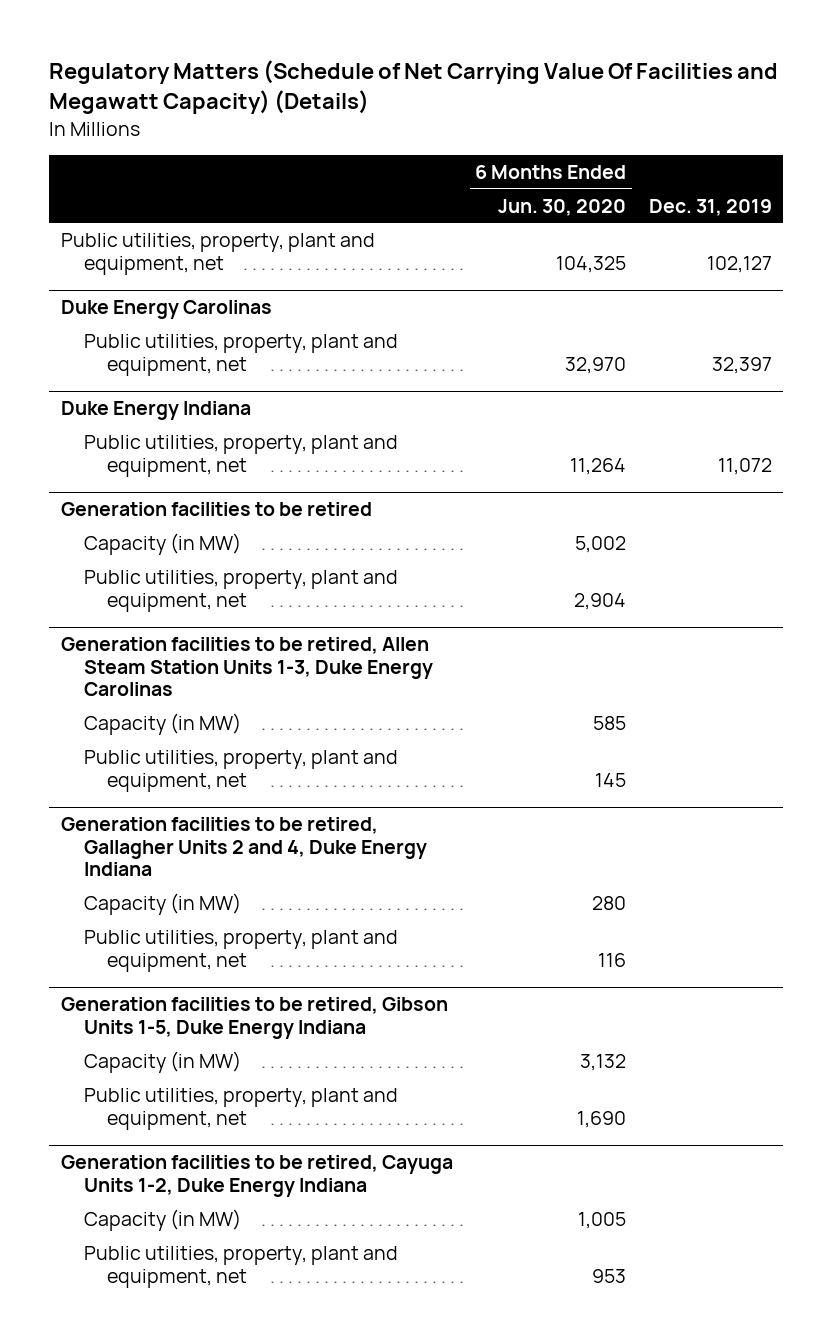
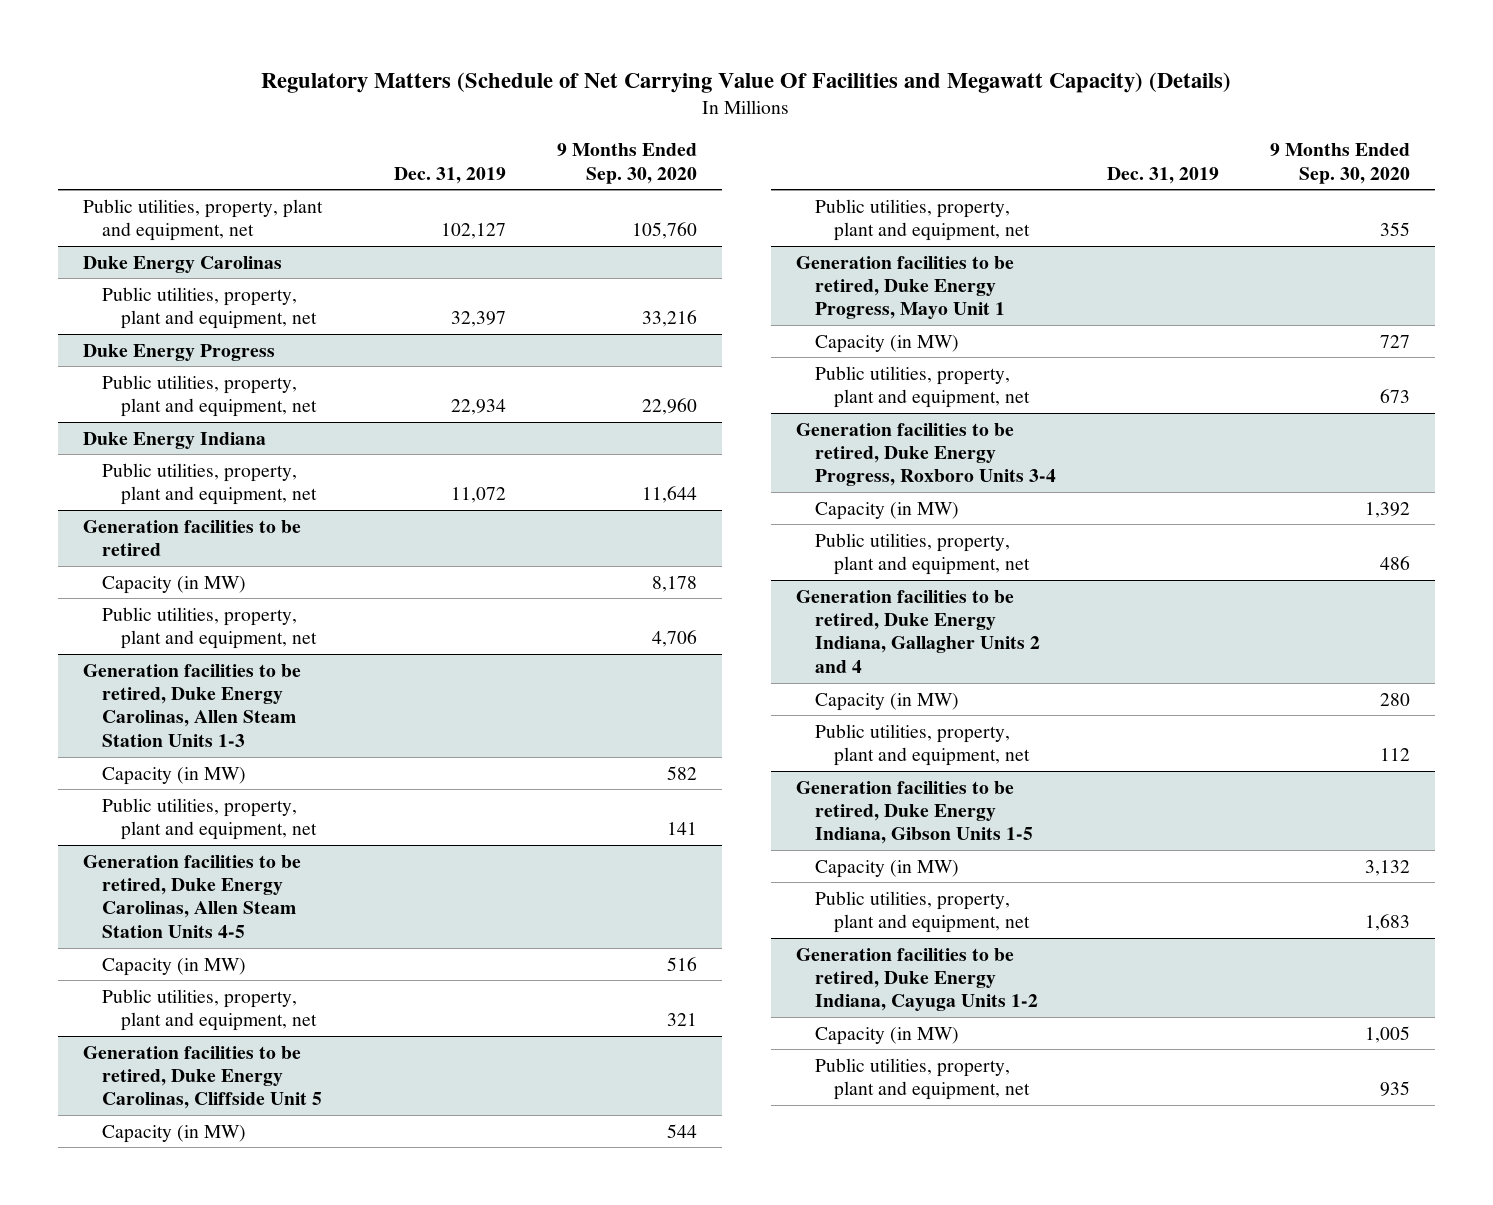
- | 6 Months Ended Jun. 30, 2020 | Dec. 31, 2019
+ | Dec. 31, 2019 | 9 Months Ended Sep. 30, 2020
+ Duke Energy Progress
+ Public utilities, property, plant and equipment, net | 22,934 | 22,960
- Generation facilities to be retired, Allen Steam Station Units 1-3, Duke Energy Carolinas
+ Generation facilities to be retired, Duke Energy Carolinas, Allen Steam Station Units 1-3
- Generation facilities to be retired, Gallagher Units 2 and 4, Duke Energy Indiana
+ Generation facilities to be retired, Duke Energy Carolinas, Allen Steam Station Units 4-5
+ Capacity (in MW) | | 516
+ Public utilities, property, plant and equipment, net | | 321
+ Generation facilities to be retired, Duke Energy Carolinas, Cliffside Unit 5
+ Capacity (in MW) | | 544
+ Public utilities, property, plant and equipment, net | | 355
+ Generation facilities to be retired, Duke Energy Progress, Mayo Unit 1
+ Capacity (in MW) | | 727
+ Public utilities, property, plant and equipment, net | | 673
+ Generation facilities to be retired, Duke Energy Progress, Roxboro Units 3-4
+ Capacity (in MW) | | 1,392
+ Public utilities, property, plant and equipment, net | | 486
+ Generation facilities to be retired, Duke Energy Indiana, Gallagher Units 2 and 4
- Generation facilities to be retired, Gibson Units 1-5, Duke Energy Indiana
+ Generation facilities to be retired, Duke Energy Indiana, Gibson Units 1-5
- Generation facilities to be retired, Cayuga Units 1-2, Duke Energy Indiana
+ Generation facilities to be retired, Duke Energy Indiana, Cayuga Units 1-2

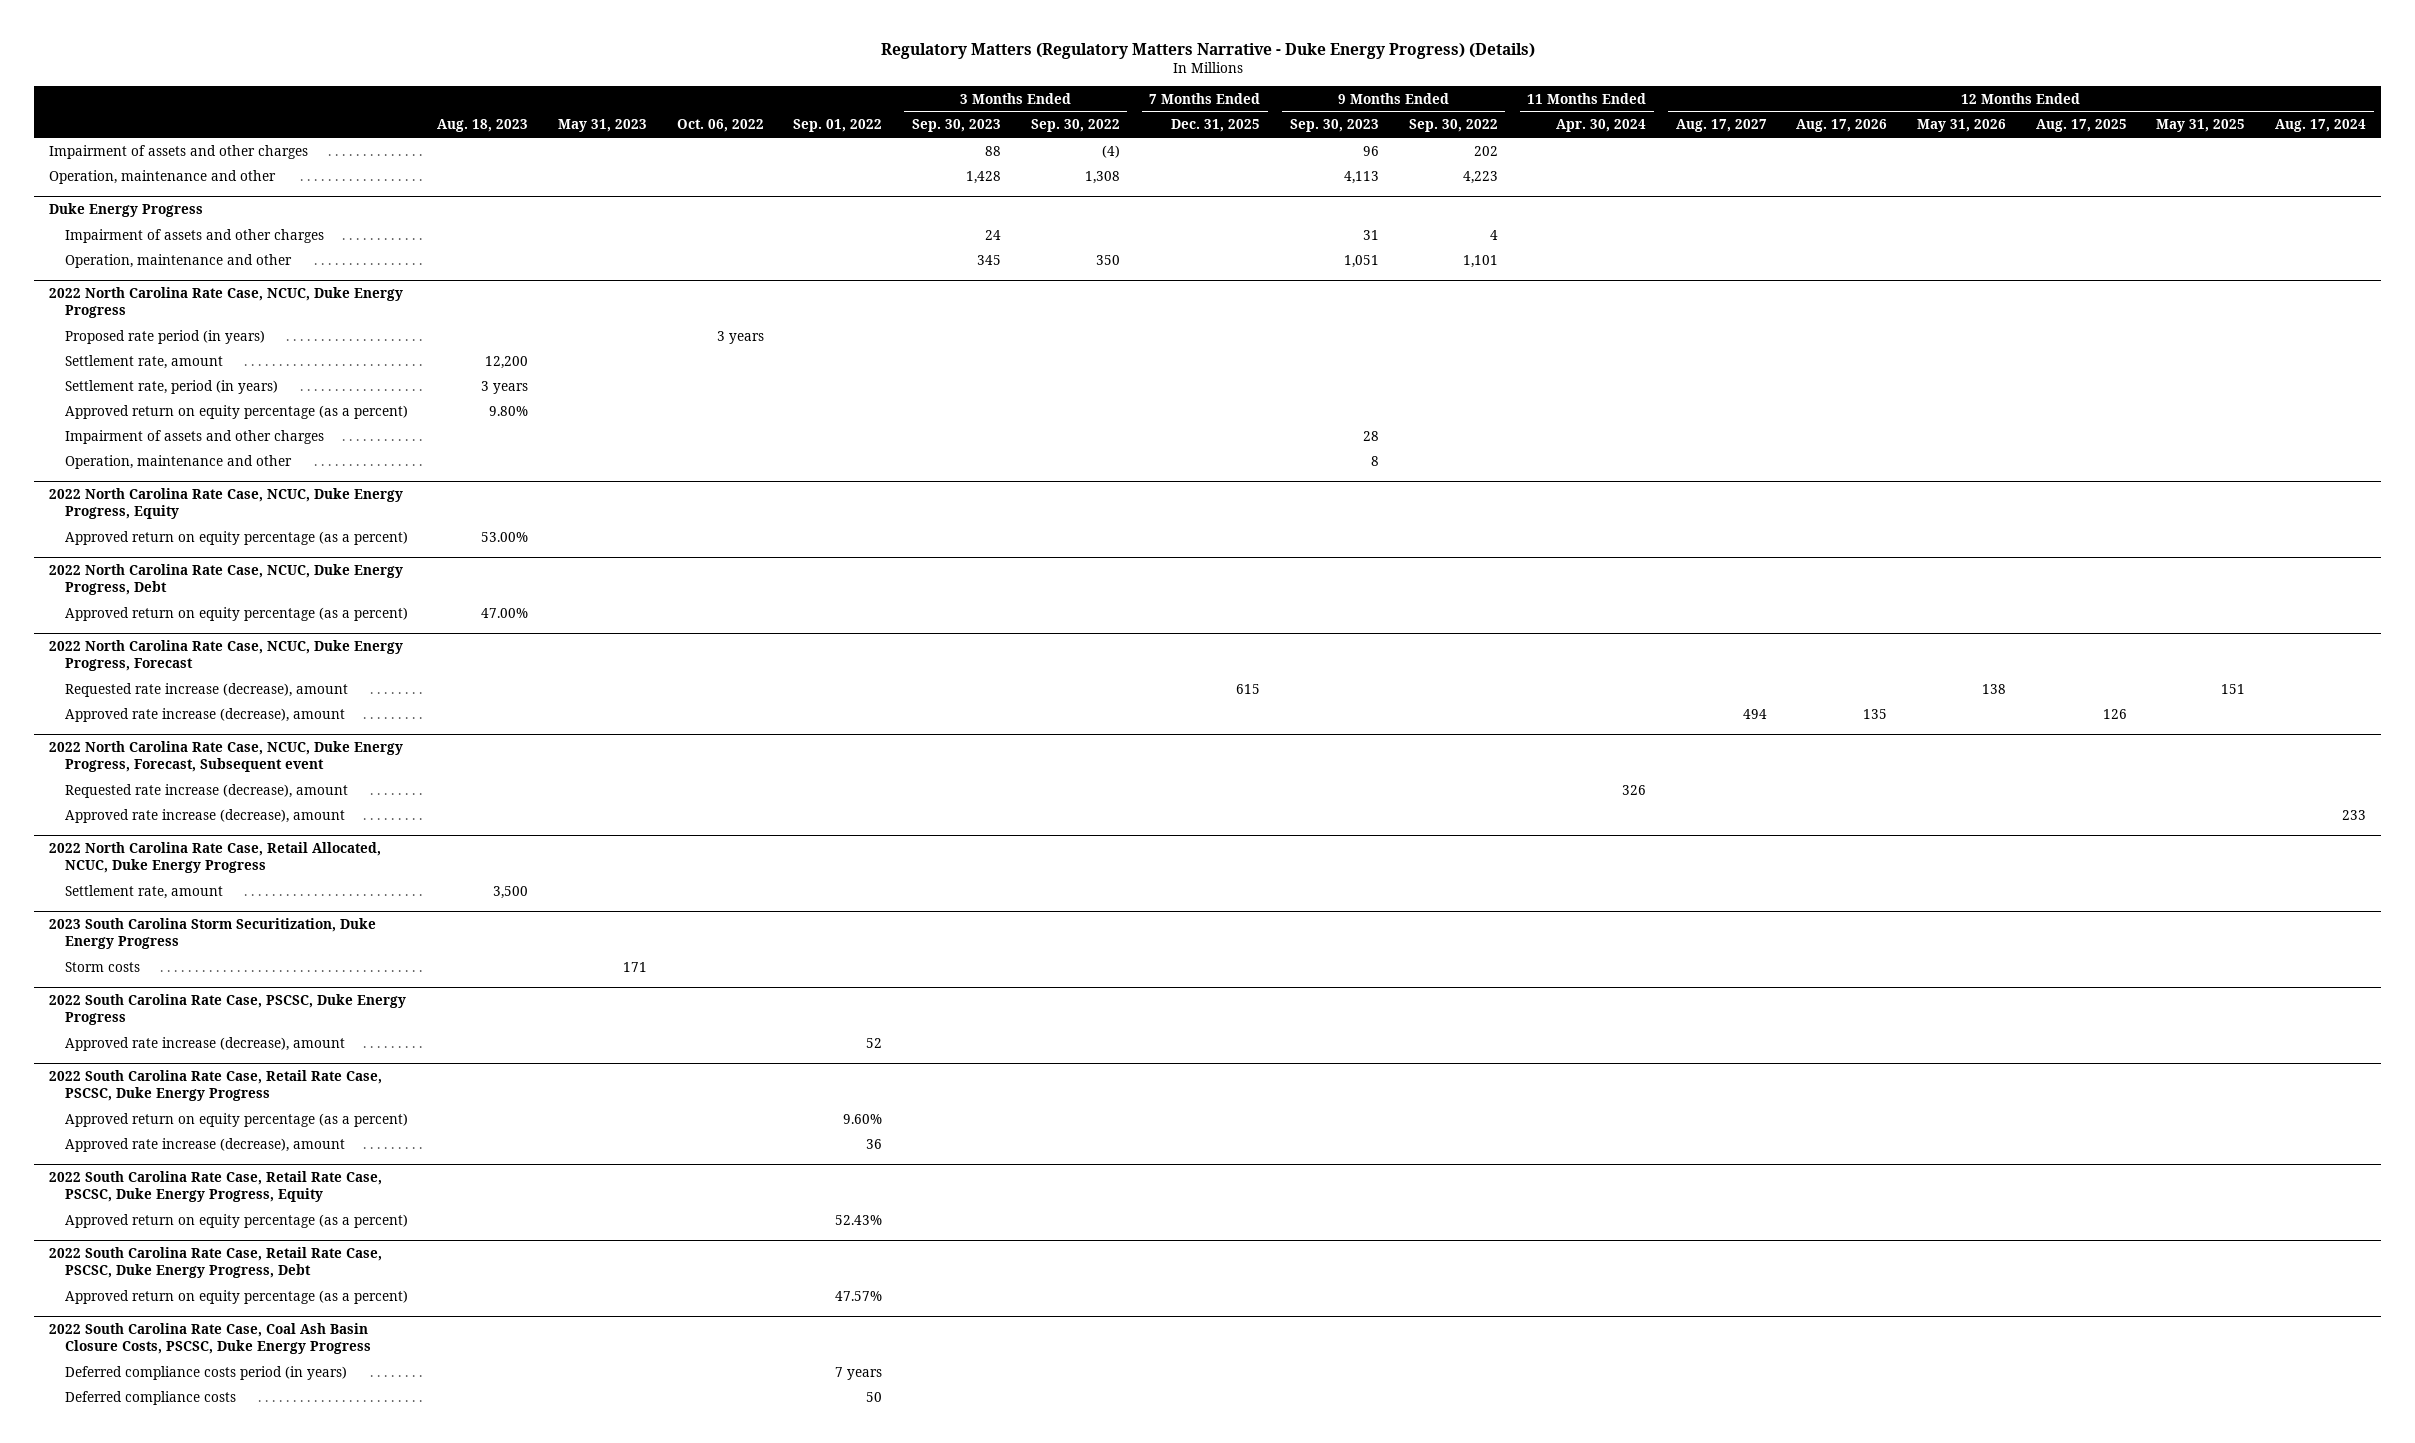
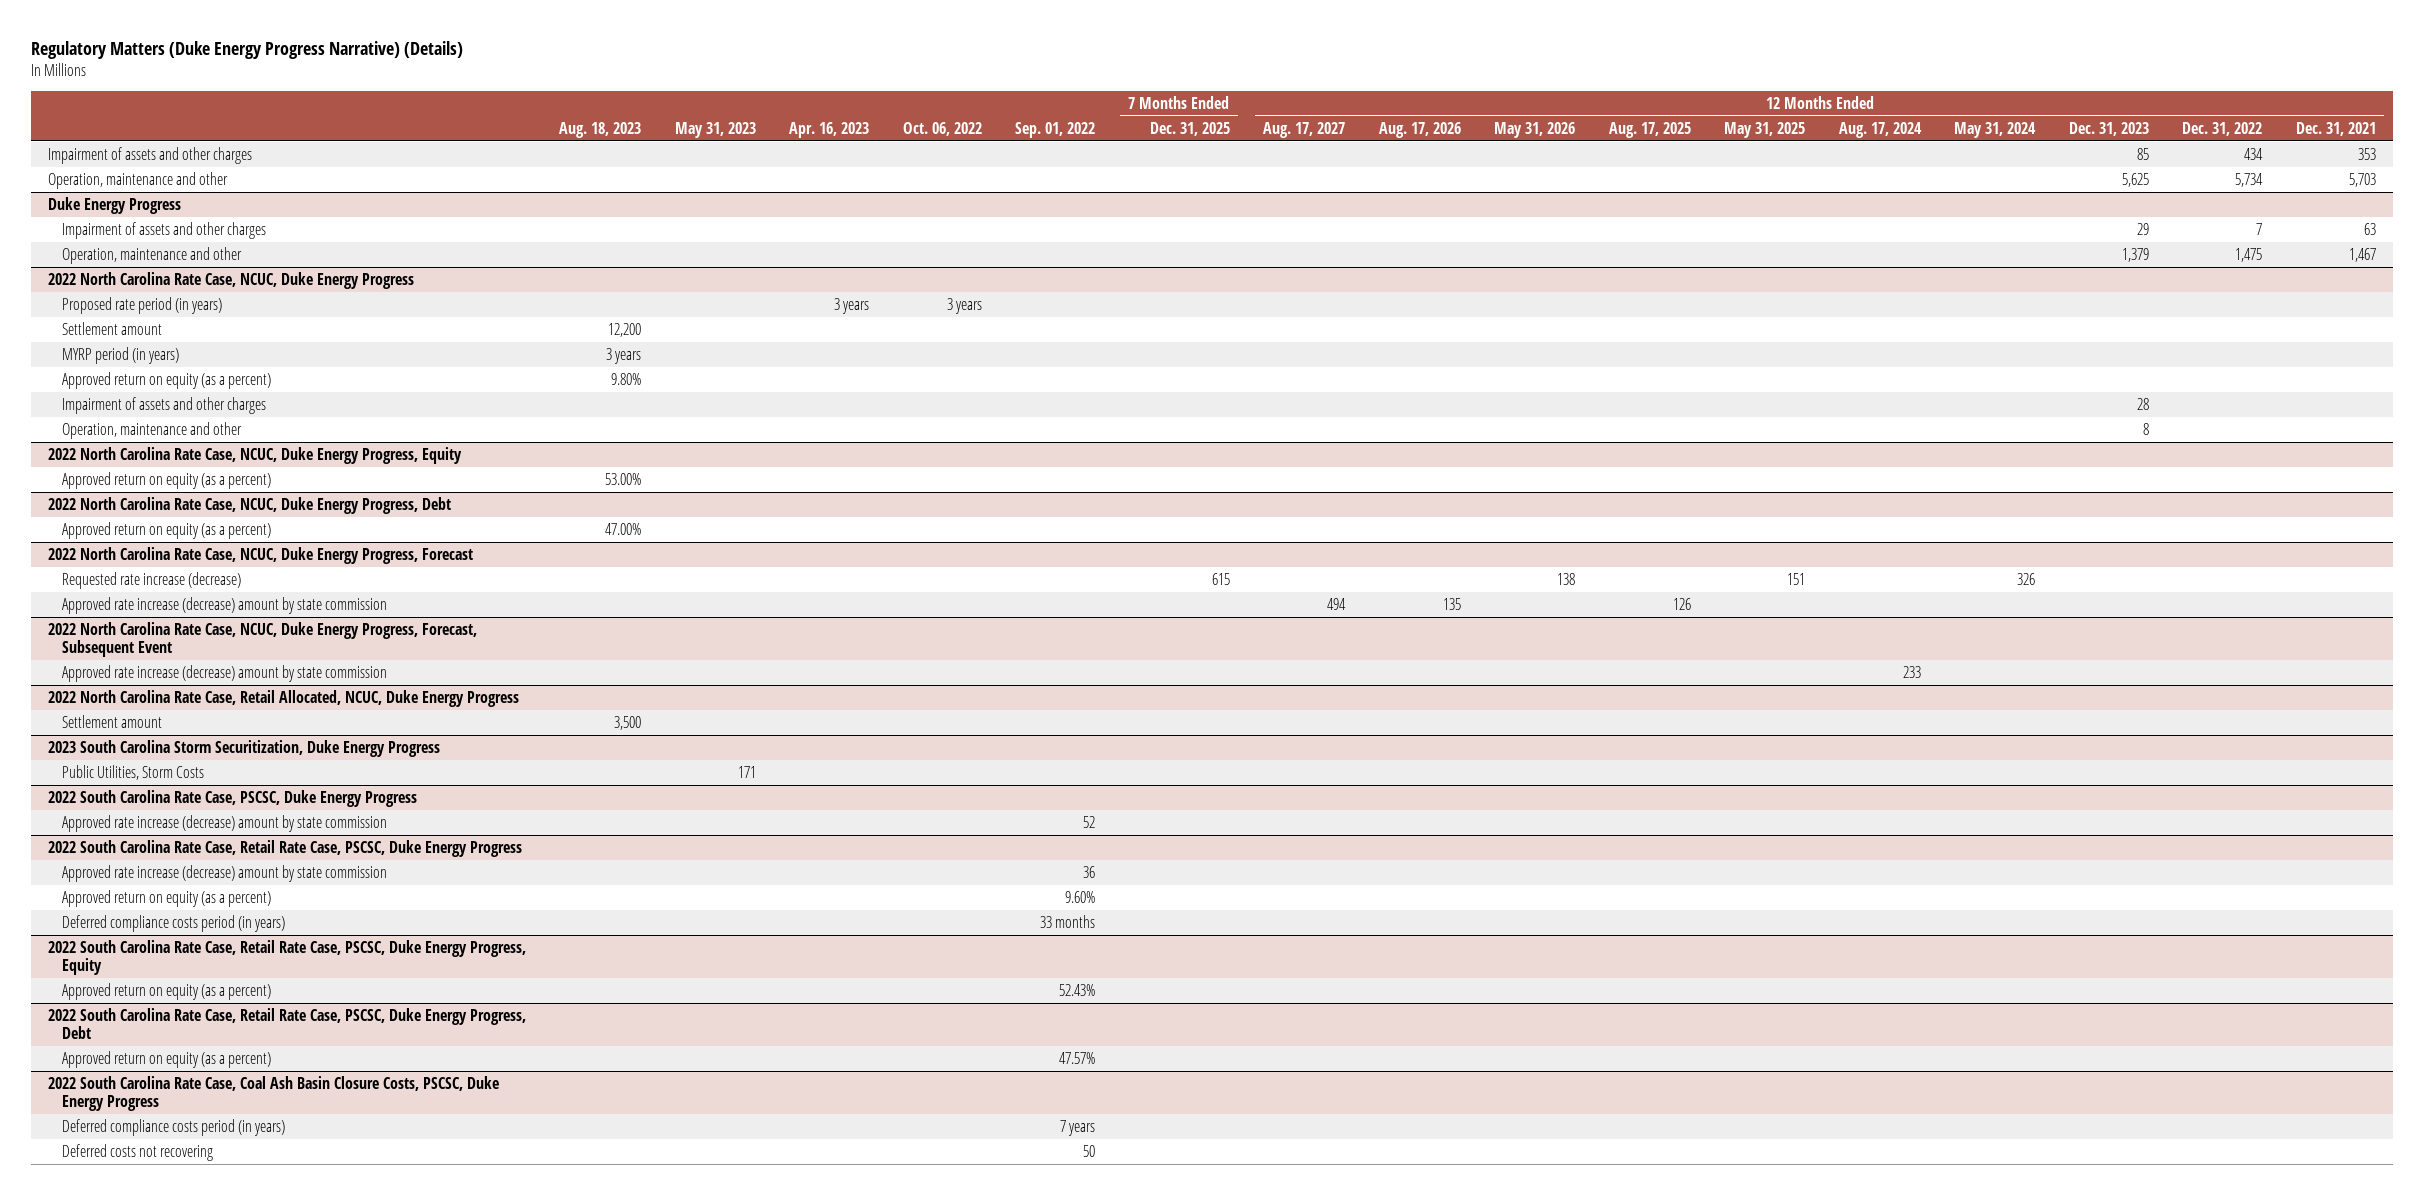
- Regulatory Matters (Regulatory Matters Narrative - Duke Energy Progress) (Details)
+ Regulatory Matters (Duke Energy Progress Narrative) (Details)
- | Aug. 18, 2023 | May 31, 2023 | Oct. 06, 2022 | Sep. 01, 2022 | 3 Months Ended Sep. 30, 2023 | 3 Months Ended Sep. 30, 2022 | 7 Months Ended Dec. 31, 2025 | 9 Months Ended Sep. 30, 2023 | 9 Months Ended Sep. 30, 2022 | 11 Months Ended Apr. 30, 2024 | 12 Months Ended Aug. 17, 2027 | 12 Months Ended Aug. 17, 2026 | 12 Months Ended May 31, 2026 | 12 Months Ended Aug. 17, 2025 | 12 Months Ended May 31, 2025 | 12 Months Ended Aug. 17, 2024
+ | Aug. 18, 2023 | May 31, 2023 | Apr. 16, 2023 | Oct. 06, 2022 | Sep. 01, 2022 | 7 Months Ended Dec. 31, 2025 | 12 Months Ended Aug. 17, 2027 | 12 Months Ended Aug. 17, 2026 | 12 Months Ended May 31, 2026 | 12 Months Ended Aug. 17, 2025 | 12 Months Ended May 31, 2025 | 12 Months Ended Aug. 17, 2024 | 12 Months Ended May 31, 2024 | 12 Months Ended Dec. 31, 2023 | 12 Months Ended Dec. 31, 2022 | 12 Months Ended Dec. 31, 2021
@ 2022 North Carolina Rate Case, NCUC, Duke Energy Progress
- Settlement rate, amount | 12,200 | | | | | | | | | | | | | | |
- Settlement rate, period (in years) | 3 years | | | | | | | | | | | | | | |
- Approved return on equity percentage (as a percent) | 9.80% | | | | | | | | | | | | | | |
+ Settlement amount | 12,200 | | | | | | | | | | | | | | |
+ MYRP period (in years) | 3 years | | | | | | | | | | | | | | |
+ Approved return on equity (as a percent) | 9.80% | | | | | | | | | | | | | | |
@ 2022 North Carolina Rate Case, NCUC, Duke Energy Progress, Equity
- Approved return on equity percentage (as a percent) | 53.00% | | | | | | | | | | | | | | |
+ Approved return on equity (as a percent) | 53.00% | | | | | | | | | | | | | | |
@ 2022 North Carolina Rate Case, NCUC, Duke Energy Progress, Debt
- Approved return on equity percentage (as a percent) | 47.00% | | | | | | | | | | | | | | |
+ Approved return on equity (as a percent) | 47.00% | | | | | | | | | | | | | | |
@ 2022 North Carolina Rate Case, NCUC, Duke Energy Progress, Forecast
- Requested rate increase (decrease), amount | | | | | | | 615 | | | | | | 138 | | 151 |
- Approved rate increase (decrease), amount | | | | | | | | | | | 494 | 135 | | 126 | |
- 2022 North Carolina Rate Case, NCUC, Duke Energy Progress, Forecast, Subsequent event
- Requested rate increase (decrease), amount | | | | | | | | | | 326 | | | | | |
- Approved rate increase (decrease), amount | | | | | | | | | | | | | | | | 233
@ 2022 North Carolina Rate Case, NCUC, Duke Energy Progress, Forecast
+ Requested rate increase (decrease) | | | | | | 615 | | | 138 | | 151 | | 326 | | |
+ Approved rate increase (decrease) amount by state commission | | | | | | | 494 | 135 | | 126 | | | | | |
+ 2022 North Carolina Rate Case, NCUC, Duke Energy Progress, Forecast, Subsequent Event
+ Approved rate increase (decrease) amount by state commission | | | | | | | | | | | | 233 | | | |
@ 2022 North Carolina Rate Case, Retail Allocated, NCUC, Duke Energy Progress
- Settlement rate, amount | 3,500 | | | | | | | | | | | | | | |
+ Settlement amount | 3,500 | | | | | | | | | | | | | | |
@ 2023 South Carolina Storm Securitization, Duke Energy Progress
- Storm costs | | 171 | | | | | | | | | | | | | |
+ Public Utilities, Storm Costs | | 171 | | | | | | | | | | | | | |
@ 2022 South Carolina Rate Case, PSCSC, Duke Energy Progress
- Approved rate increase (decrease), amount | | | | 52 | | | | | | | | | | | |
+ Approved rate increase (decrease) amount by state commission | | | | | 52 | | | | | | | | | | |
@ 2022 South Carolina Rate Case, Retail Rate Case, PSCSC, Duke Energy Progress
- Approved return on equity percentage (as a percent) | | | | 9.60% | | | | | | | | | | | |
- Approved rate increase (decrease), amount | | | | 36 | | | | | | | | | | | |
+ Approved rate increase (decrease) amount by state commission | | | | | 36 | | | | | | | | | | |
+ Approved return on equity (as a percent) | | | | | 9.60% | | | | | | | | | | |
+ Deferred compliance costs period (in years) | | | | | 33 months | | | | | | | | | | |
@ 2022 South Carolina Rate Case, Retail Rate Case, PSCSC, Duke Energy Progress, Equity
- Approved return on equity percentage (as a percent) | | | | 52.43% | | | | | | | | | | | |
+ Approved return on equity (as a percent) | | | | | 52.43% | | | | | | | | | | |
@ 2022 South Carolina Rate Case, Retail Rate Case, PSCSC, Duke Energy Progress, Debt
- Approved return on equity percentage (as a percent) | | | | 47.57% | | | | | | | | | | | |
+ Approved return on equity (as a percent) | | | | | 47.57% | | | | | | | | | | |
@ 2022 South Carolina Rate Case, Coal Ash Basin Closure Costs, PSCSC, Duke Energy Progress
- Deferred compliance costs | | | | 50 | | | | | | | | | | | |
+ Deferred costs not recovering | | | | | 50 | | | | | | | | | | |

